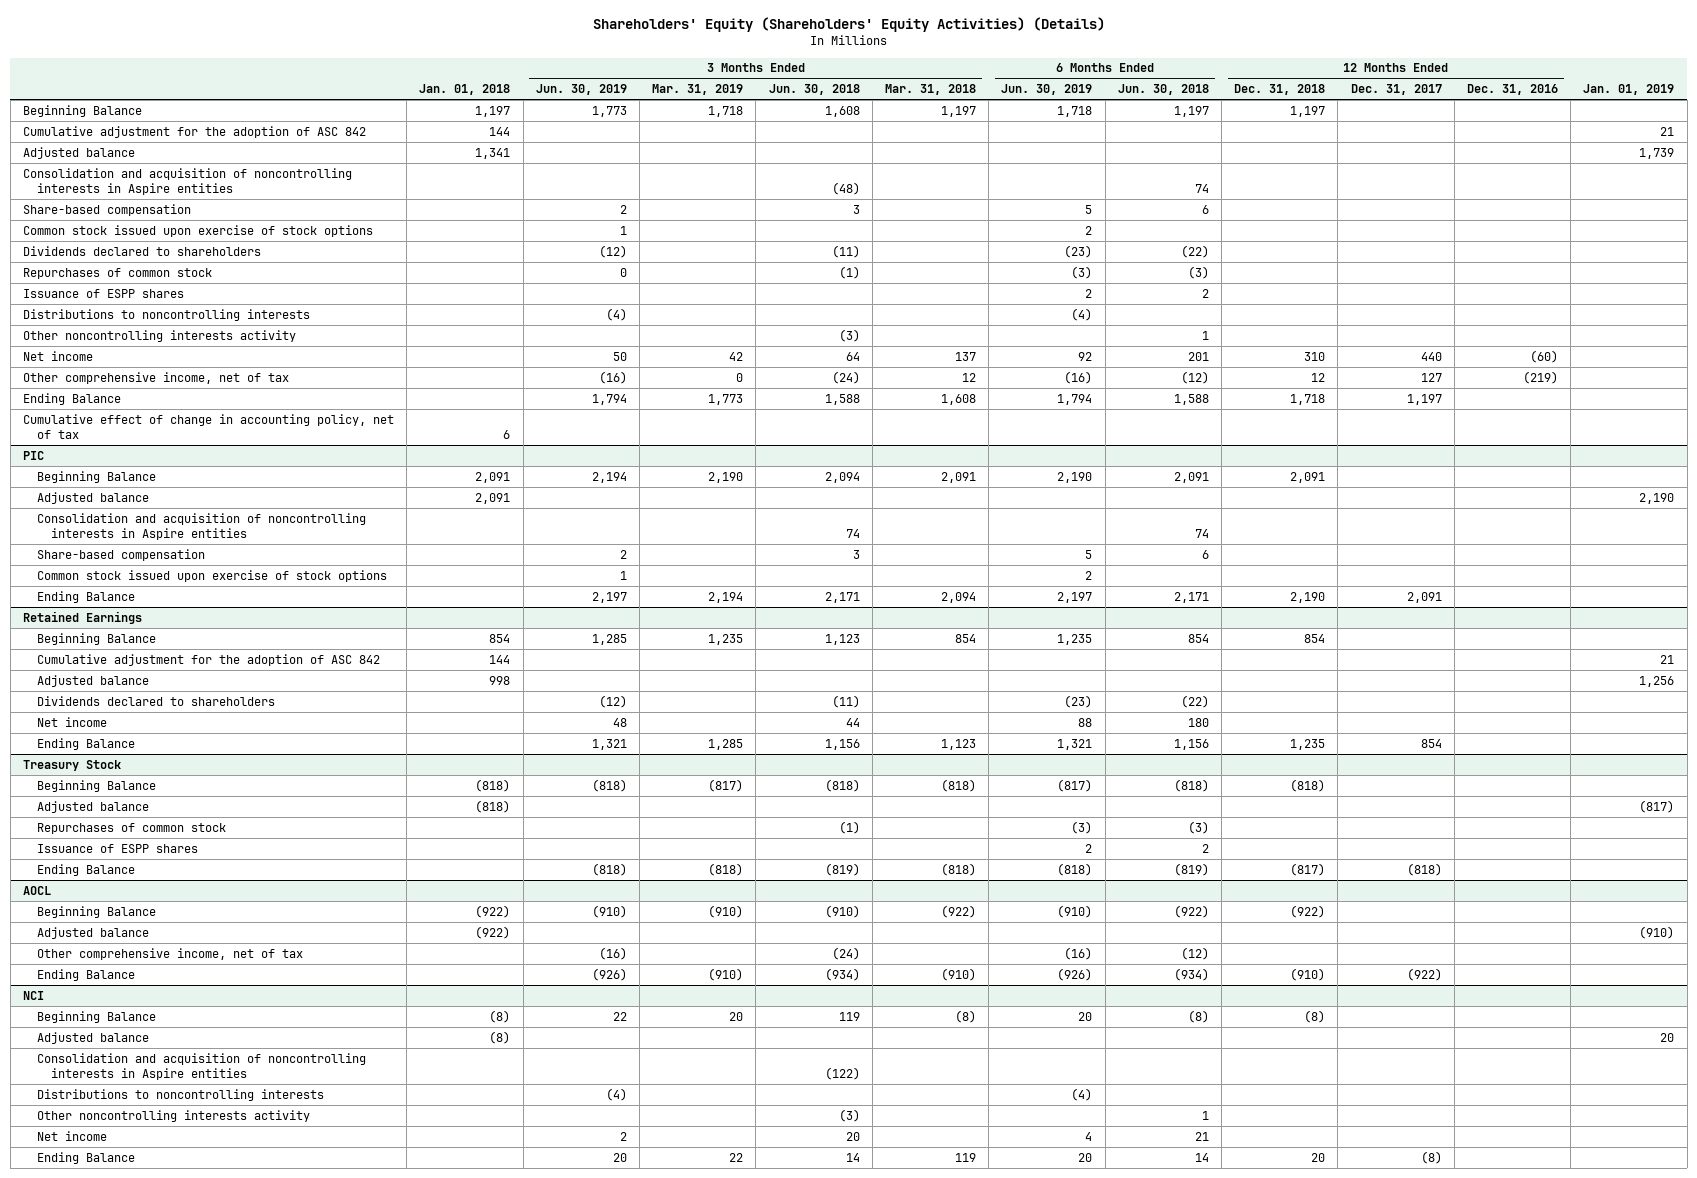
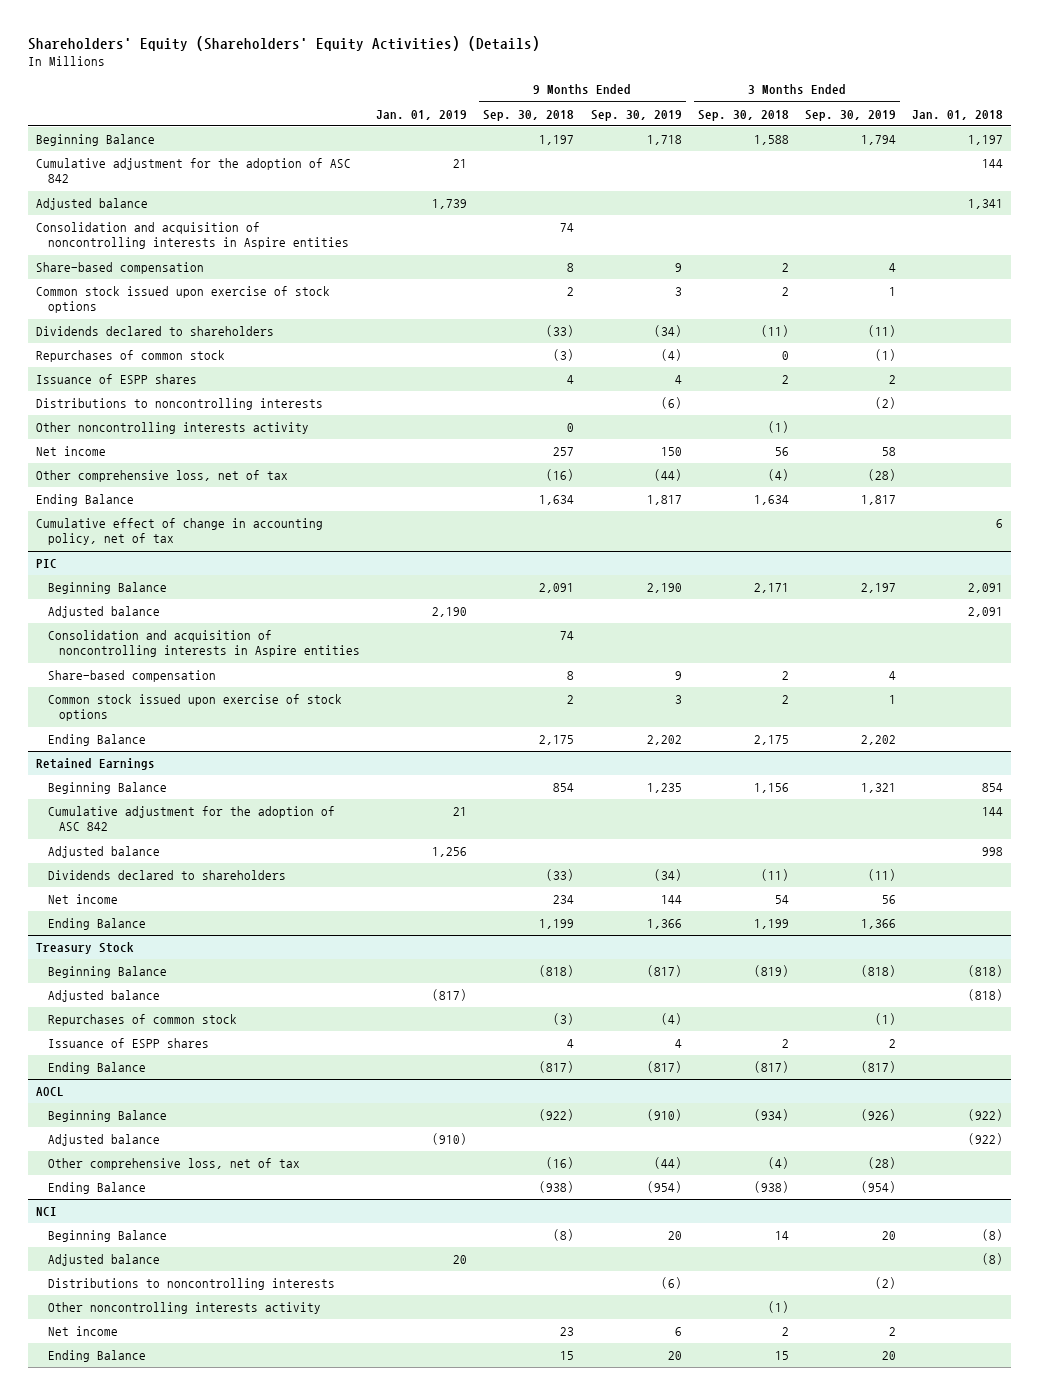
- | Jan. 01, 2018 | 3 Months Ended Jun. 30, 2019 | 3 Months Ended Mar. 31, 2019 | 3 Months Ended Jun. 30, 2018 | 3 Months Ended Mar. 31, 2018 | 6 Months Ended Jun. 30, 2019 | 6 Months Ended Jun. 30, 2018 | 12 Months Ended Dec. 31, 2018 | 12 Months Ended Dec. 31, 2017 | 12 Months Ended Dec. 31, 2016 | Jan. 01, 2019
+ | Jan. 01, 2019 | 9 Months Ended Sep. 30, 2018 | 9 Months Ended Sep. 30, 2019 | 3 Months Ended Sep. 30, 2018 | 3 Months Ended Sep. 30, 2019 | Jan. 01, 2018
- Other comprehensive income, net of tax | | (16) | 0 | (24) | 12 | (16) | (12) | 12 | 127 | (219) |
+ Other comprehensive loss, net of tax | | (16) | (44) | (4) | (28) |
@ AOCL
- Other comprehensive income, net of tax | | (16) | | (24) | | (16) | (12) | | | |
+ Other comprehensive loss, net of tax | | (16) | (44) | (4) | (28) |
@ NCI
- Consolidation and acquisition of noncontrolling interests in Aspire entities | | | | (122) | | | | | | |

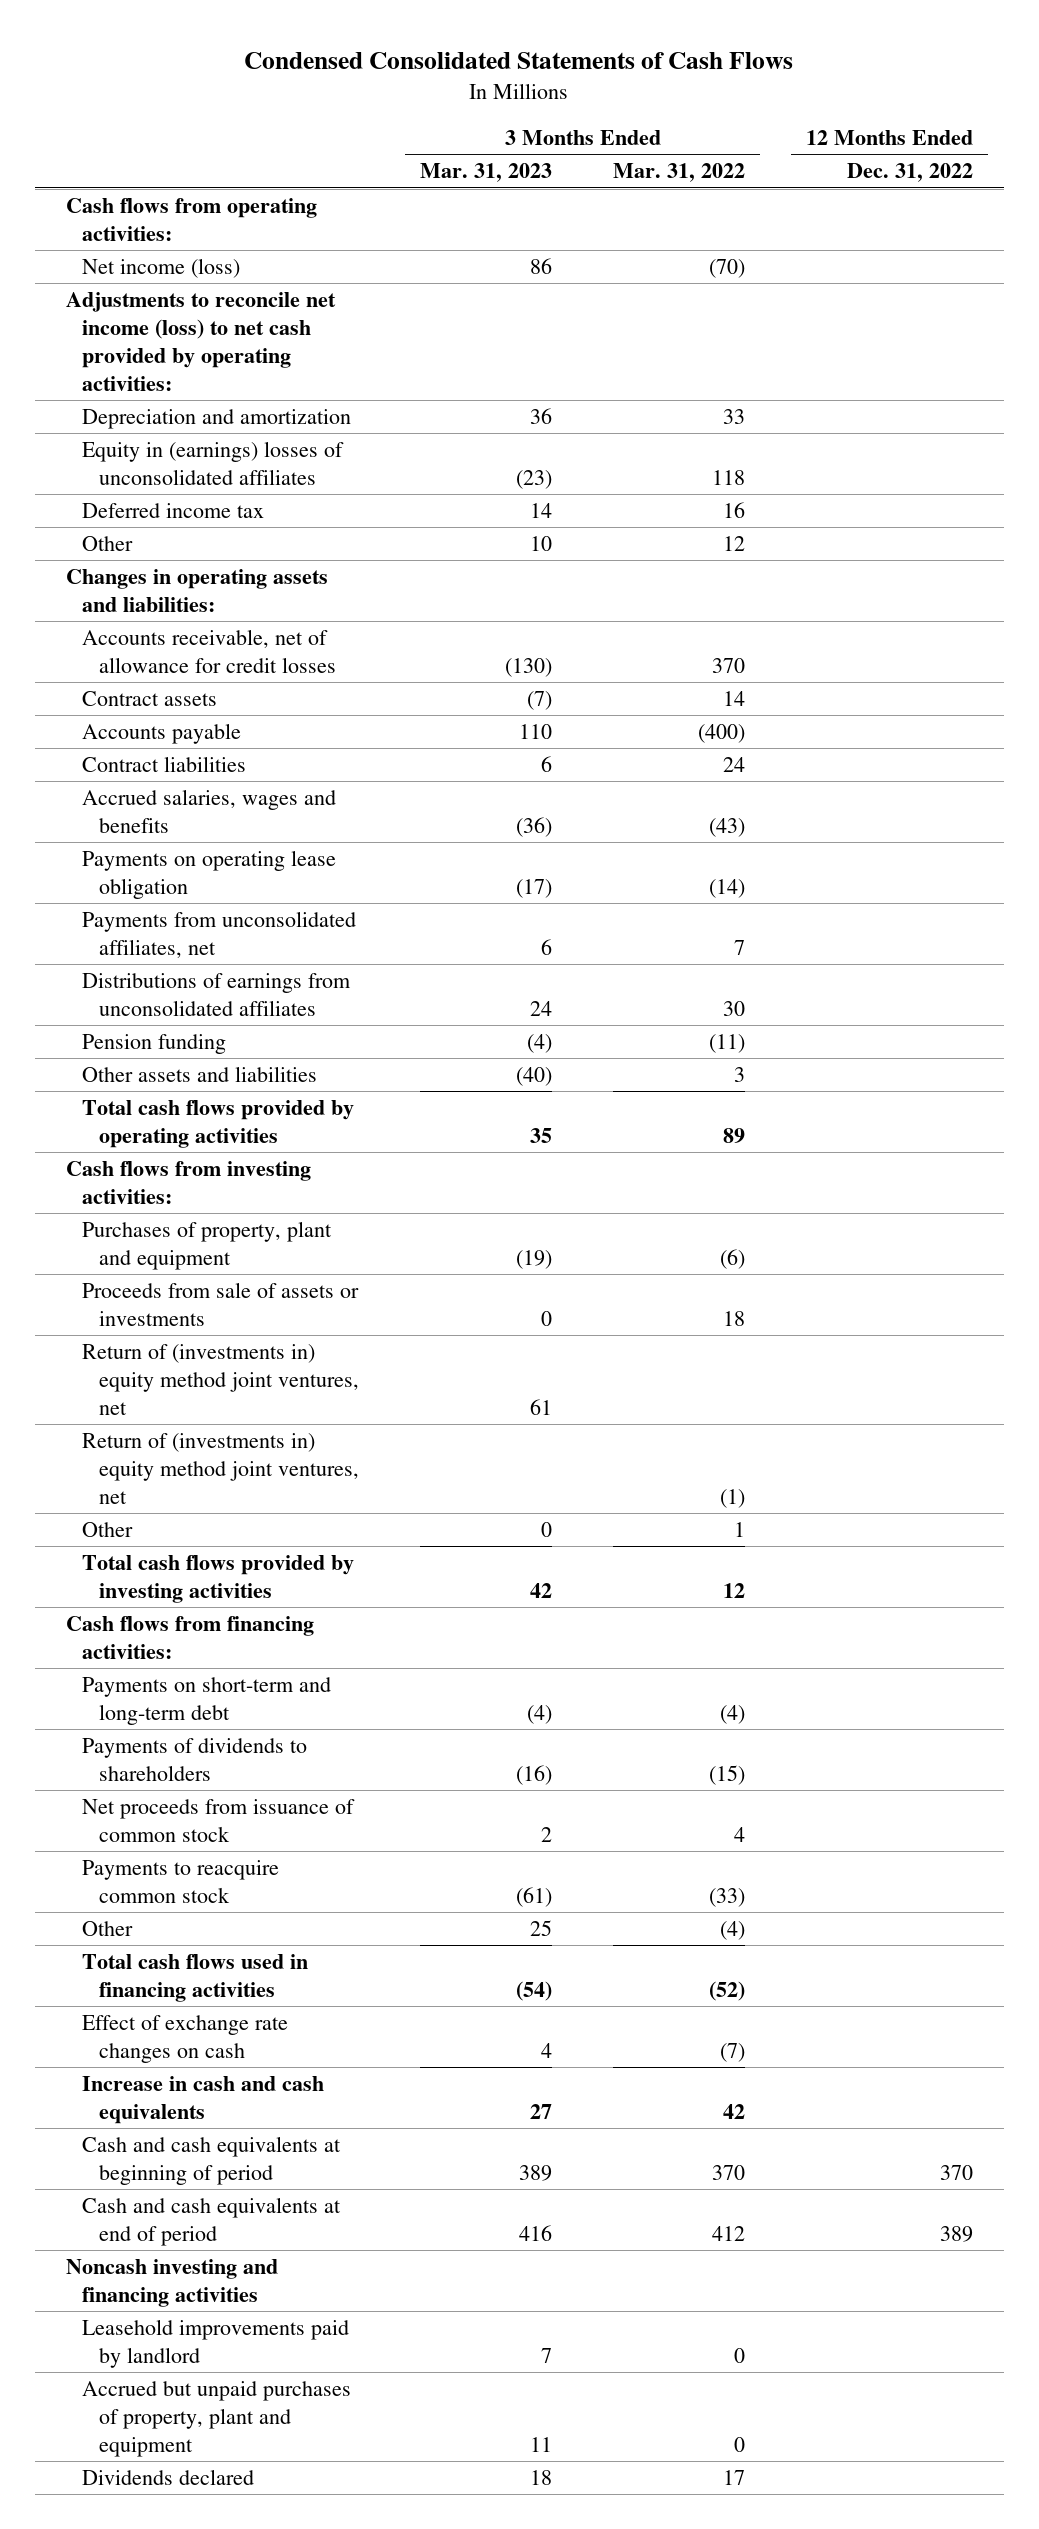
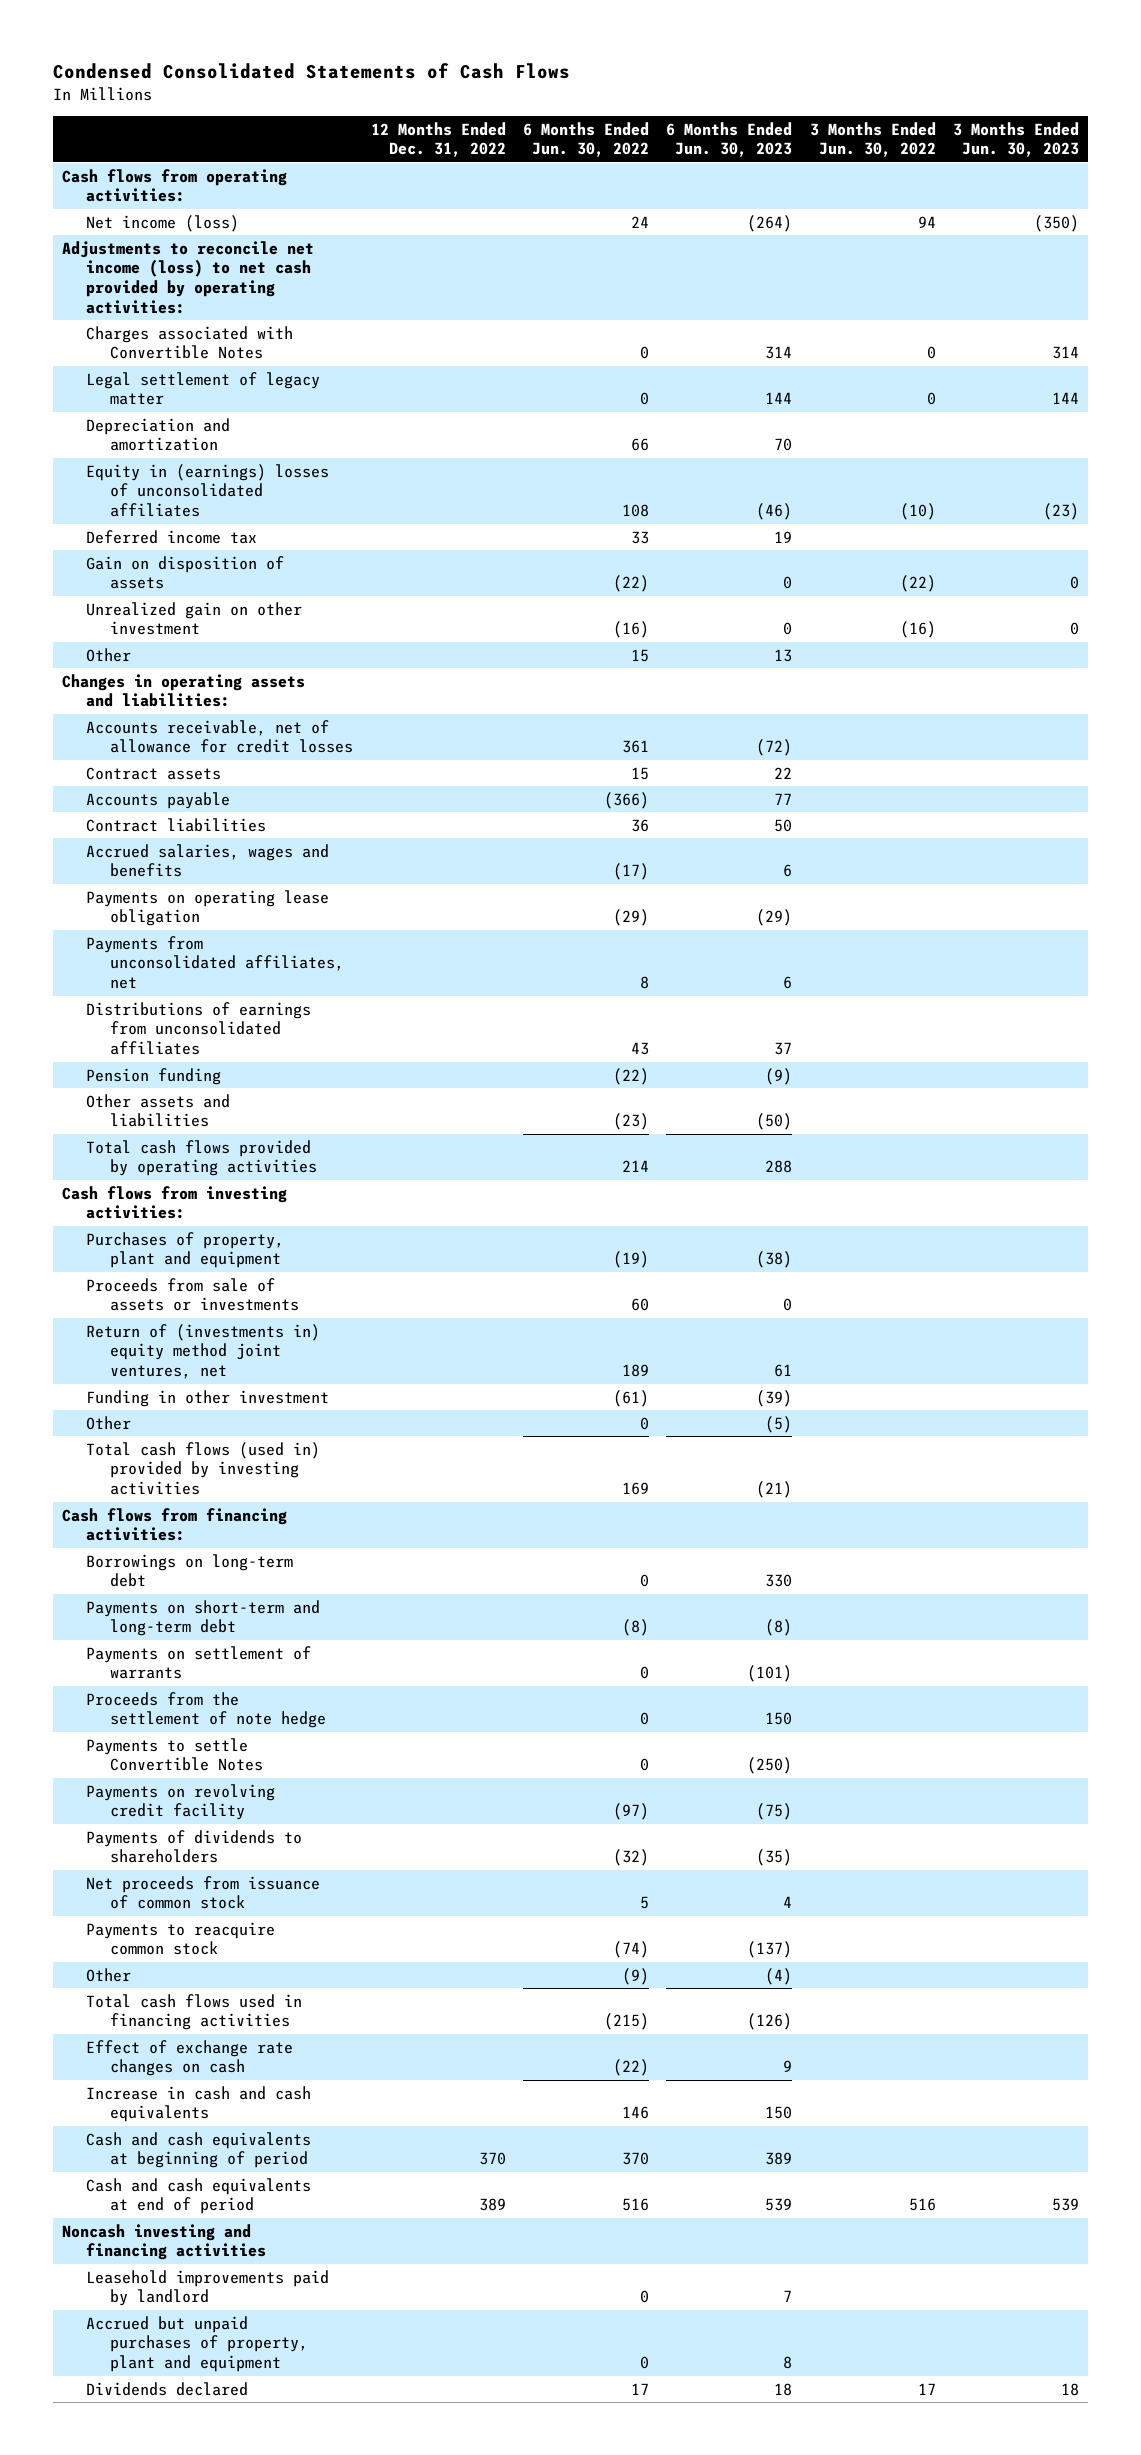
- | 3 Months Ended Mar. 31, 2023 | 3 Months Ended Mar. 31, 2022 | 12 Months Ended Dec. 31, 2022
+ | 12 Months Ended Dec. 31, 2022 | 6 Months Ended Jun. 30, 2022 | 6 Months Ended Jun. 30, 2023 | 3 Months Ended Jun. 30, 2022 | 3 Months Ended Jun. 30, 2023
+ Charges associated with Convertible Notes | | 0 | 314 | 0 | 314
+ Legal settlement of legacy matter | | 0 | 144 | 0 | 144
+ Gain on disposition of assets | | (22) | 0 | (22) | 0
+ Unrealized gain on other investment | | (16) | 0 | (16) | 0
- Return of (investments in) equity method joint ventures, net | | (1) |
+ Funding in other investment | | (61) | (39) | |
- Total cash flows provided by investing activities | 42 | 12 |
+ Total cash flows (used in) provided by investing activities | | 169 | (21) | |
+ Borrowings on long-term debt | | 0 | 330 | |
+ Payments on settlement of warrants | | 0 | (101) | |
+ Proceeds from the settlement of note hedge | | 0 | 150 | |
+ Payments to settle Convertible Notes | | 0 | (250) | |
+ Payments on revolving credit facility | | (97) | (75) | |

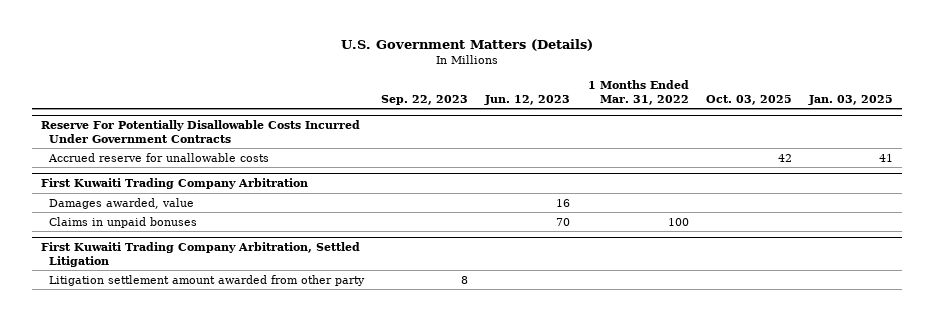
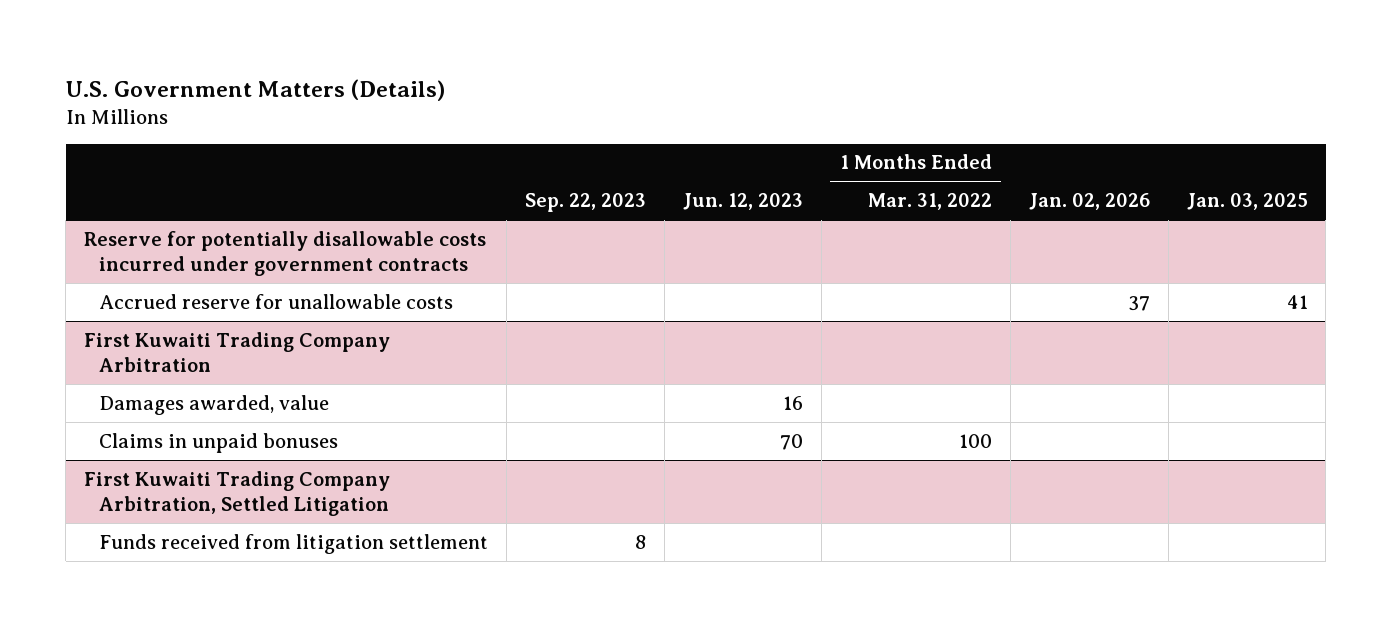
- | Sep. 22, 2023 | Jun. 12, 2023 | 1 Months Ended Mar. 31, 2022 | Oct. 03, 2025 | Jan. 03, 2025
+ | Sep. 22, 2023 | Jun. 12, 2023 | 1 Months Ended Mar. 31, 2022 | Jan. 02, 2026 | Jan. 03, 2025
- Reserve For Potentially Disallowable Costs Incurred Under Government Contracts
+ Reserve for potentially disallowable costs incurred under government contracts
@ First Kuwaiti Trading Company Arbitration, Settled Litigation
- Litigation settlement amount awarded from other party | 8 | | | |
+ Funds received from litigation settlement | 8 | | | |

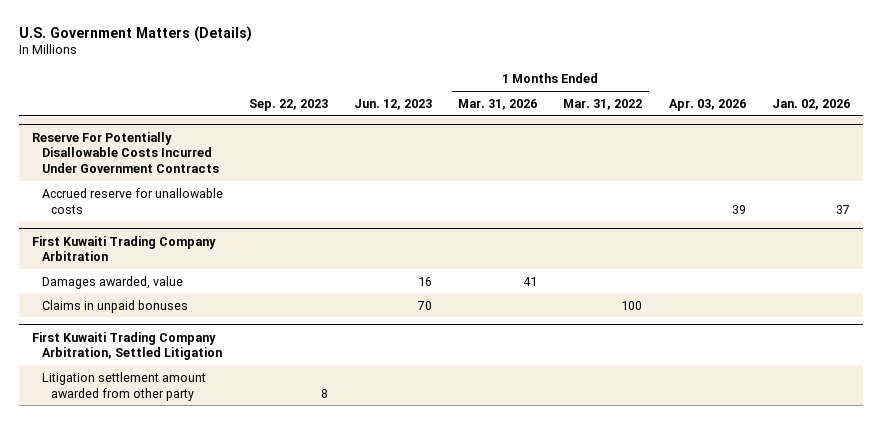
- | Sep. 22, 2023 | Jun. 12, 2023 | 1 Months Ended Mar. 31, 2022 | Jan. 02, 2026 | Jan. 03, 2025
+ | Sep. 22, 2023 | Jun. 12, 2023 | 1 Months Ended Mar. 31, 2026 | 1 Months Ended Mar. 31, 2022 | Apr. 03, 2026 | Jan. 02, 2026
- Reserve for potentially disallowable costs incurred under government contracts
+ Reserve For Potentially Disallowable Costs Incurred Under Government Contracts
@ First Kuwaiti Trading Company Arbitration, Settled Litigation
- Funds received from litigation settlement | 8 | | | |
+ Litigation settlement amount awarded from other party | 8 | | | | |

